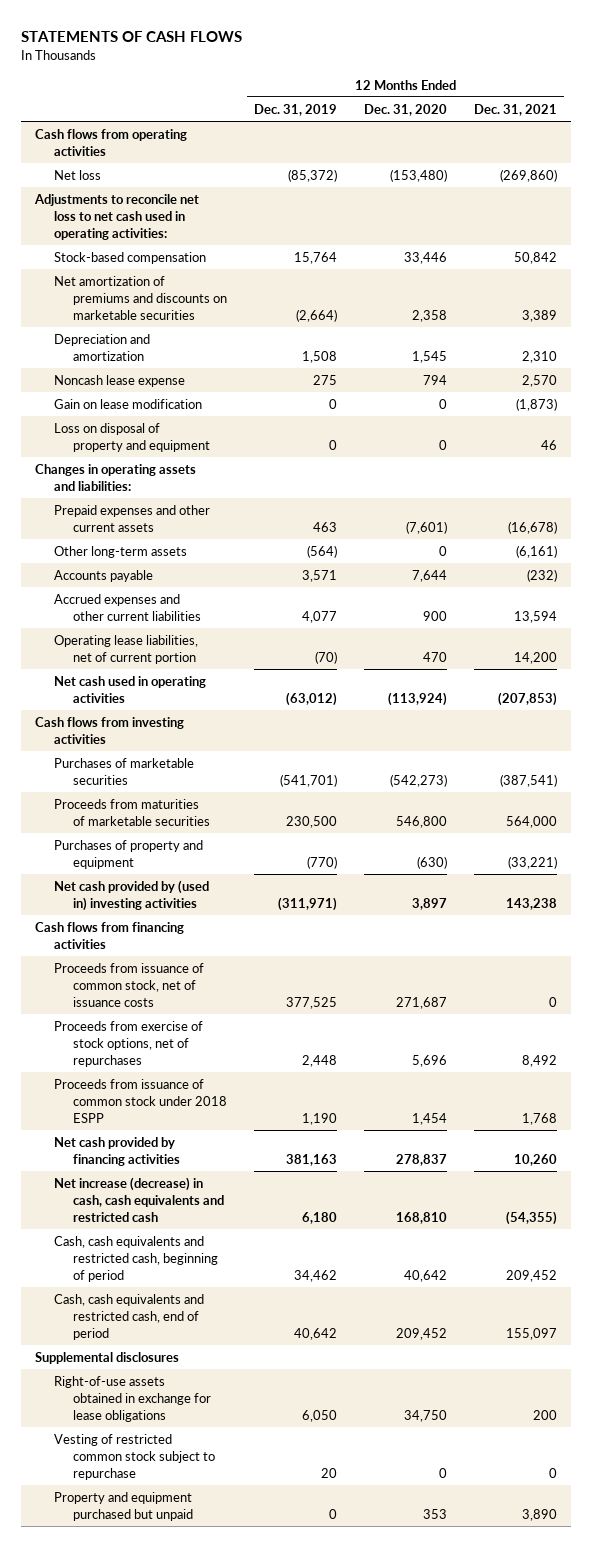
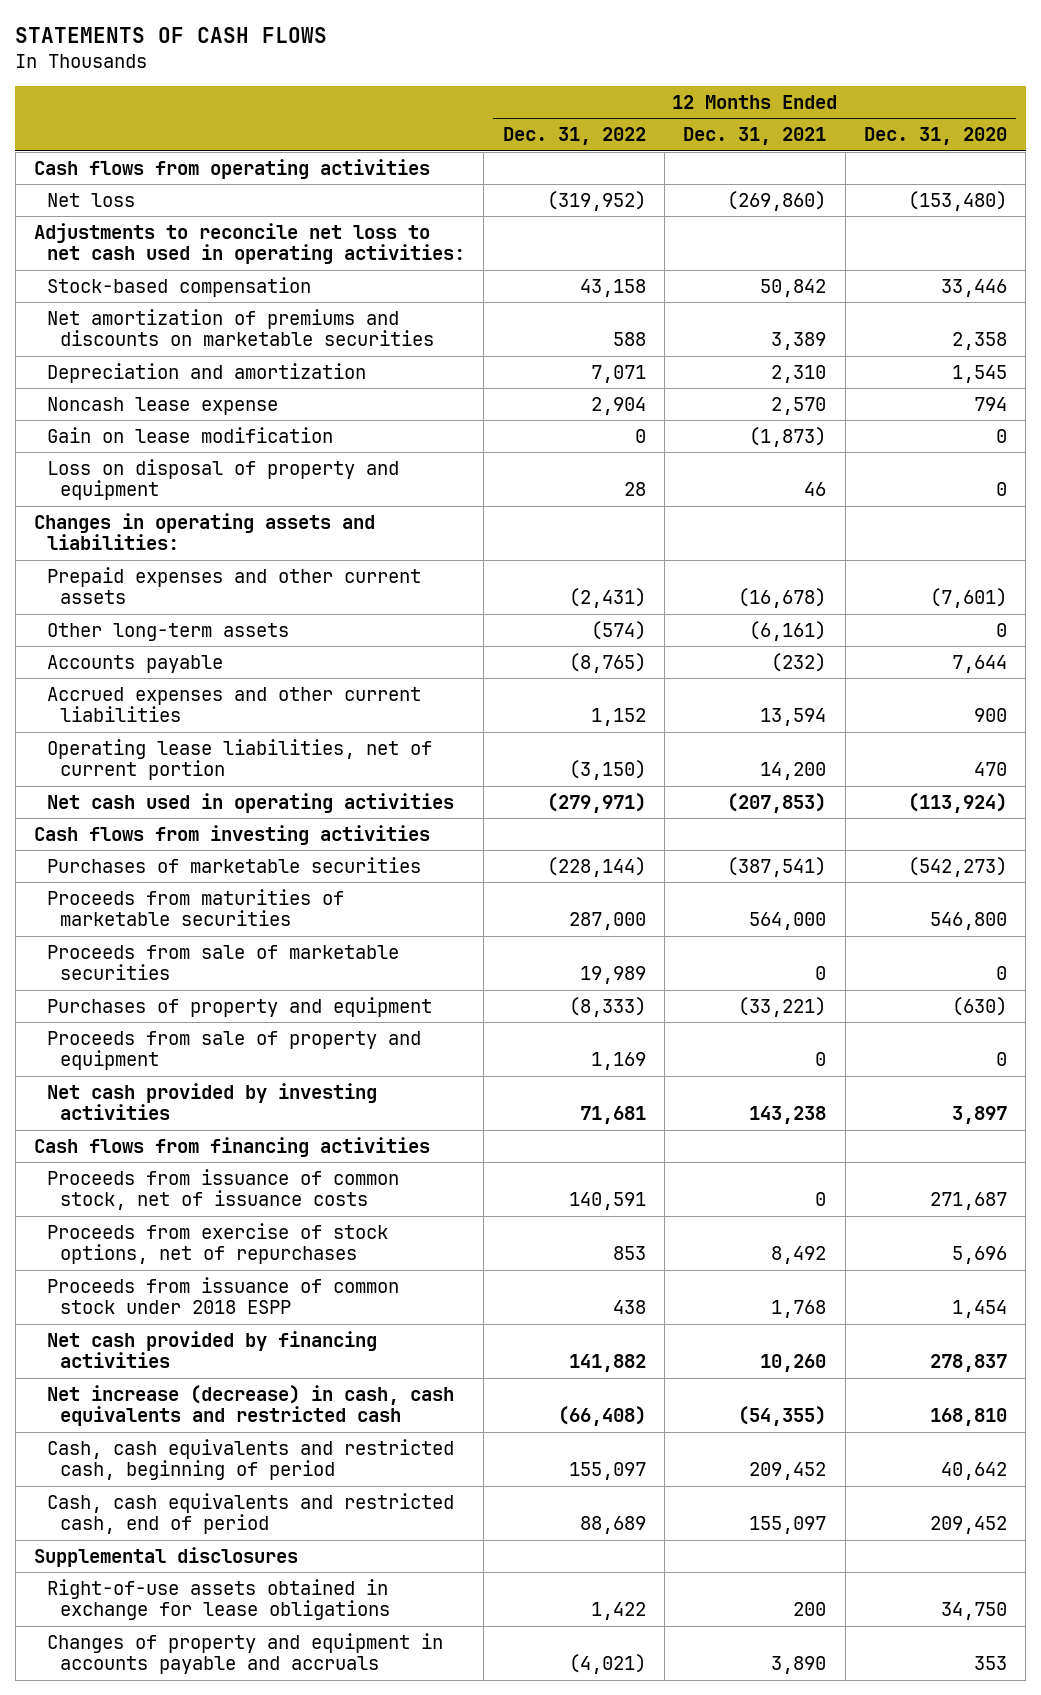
- | 12 Months Ended Dec. 31, 2019 | 12 Months Ended Dec. 31, 2020 | 12 Months Ended Dec. 31, 2021
+ | 12 Months Ended Dec. 31, 2022 | 12 Months Ended Dec. 31, 2021 | 12 Months Ended Dec. 31, 2020
+ Proceeds from sale of marketable securities | 19,989 | 0 | 0
- Net cash provided by (used in) investing activities | (311,971) | 3,897 | 143,238
+ Proceeds from sale of property and equipment | 1,169 | 0 | 0
+ Net cash provided by investing activities | 71,681 | 143,238 | 3,897
- Vesting of restricted common stock subject to repurchase | 20 | 0 | 0
- Property and equipment purchased but unpaid | 0 | 353 | 3,890
+ Changes of property and equipment in accounts payable and accruals | (4,021) | 3,890 | 353

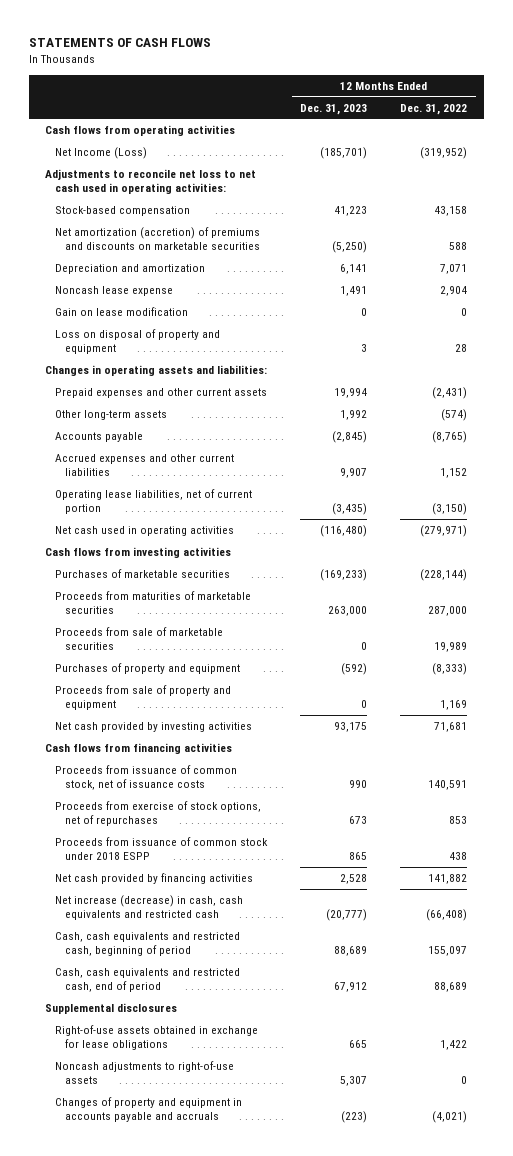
- | 12 Months Ended Dec. 31, 2022 | 12 Months Ended Dec. 31, 2021 | 12 Months Ended Dec. 31, 2020
+ | 12 Months Ended Dec. 31, 2023 | 12 Months Ended Dec. 31, 2022
- Net loss | (319,952) | (269,860) | (153,480)
+ Net Income (Loss) | (185,701) | (319,952)
- Net amortization of premiums and discounts on marketable securities | 588 | 3,389 | 2,358
+ Net amortization (accretion) of premiums and discounts on marketable securities | (5,250) | 588
+ Noncash adjustments to right-of-use assets | 5,307 | 0

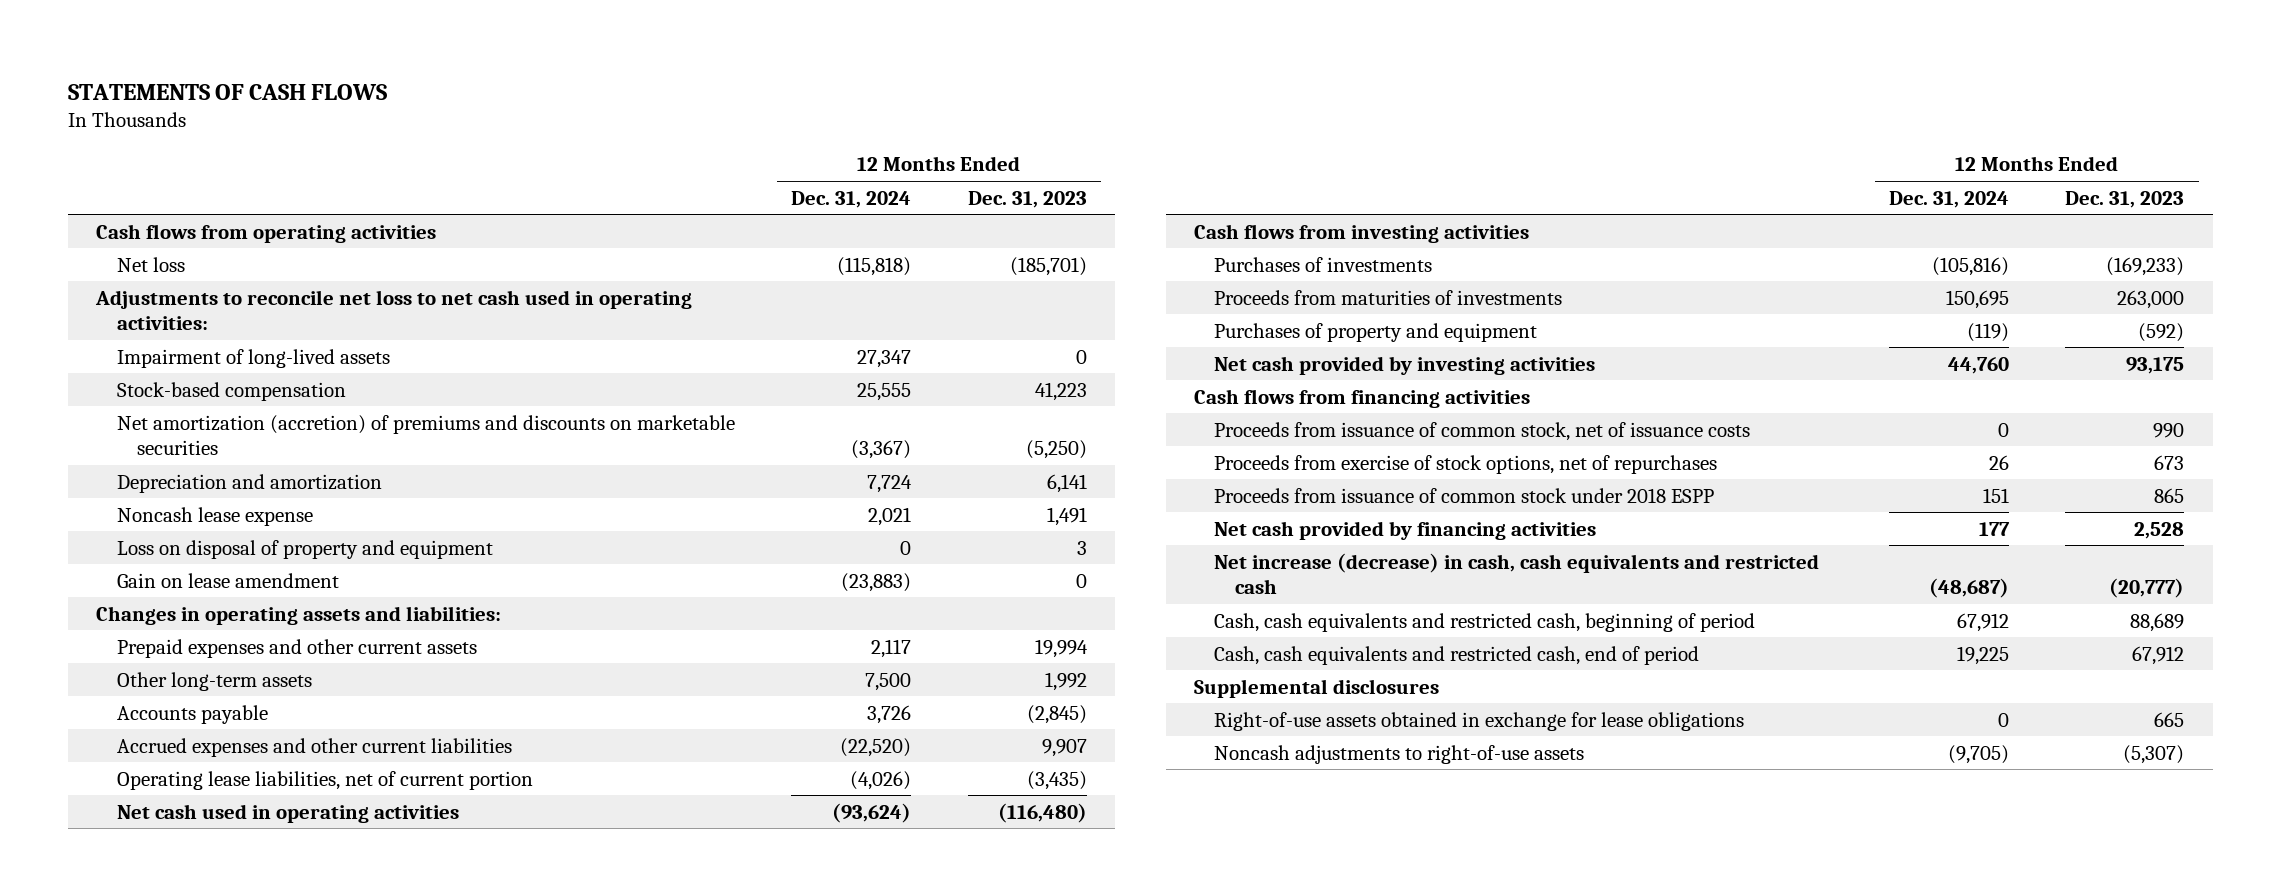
- | 12 Months Ended Dec. 31, 2023 | 12 Months Ended Dec. 31, 2022
+ | 12 Months Ended Dec. 31, 2024 | 12 Months Ended Dec. 31, 2023
- Net Income (Loss) | (185,701) | (319,952)
+ Net loss | (115,818) | (185,701)
+ Impairment of long-lived assets | 27,347 | 0
- Gain on lease modification | 0 | 0
+ Gain on lease amendment | (23,883) | 0
- Purchases of marketable securities | (169,233) | (228,144)
- Proceeds from maturities of marketable securities | 263,000 | 287,000
- Proceeds from sale of marketable securities | 0 | 19,989
+ Purchases of investments | (105,816) | (169,233)
+ Proceeds from maturities of investments | 150,695 | 263,000
- Proceeds from sale of property and equipment | 0 | 1,169
- Noncash adjustments to right-of-use assets | 5,307 | 0
- Changes of property and equipment in accounts payable and accruals | (223) | (4,021)
+ Noncash adjustments to right-of-use assets | (9,705) | (5,307)

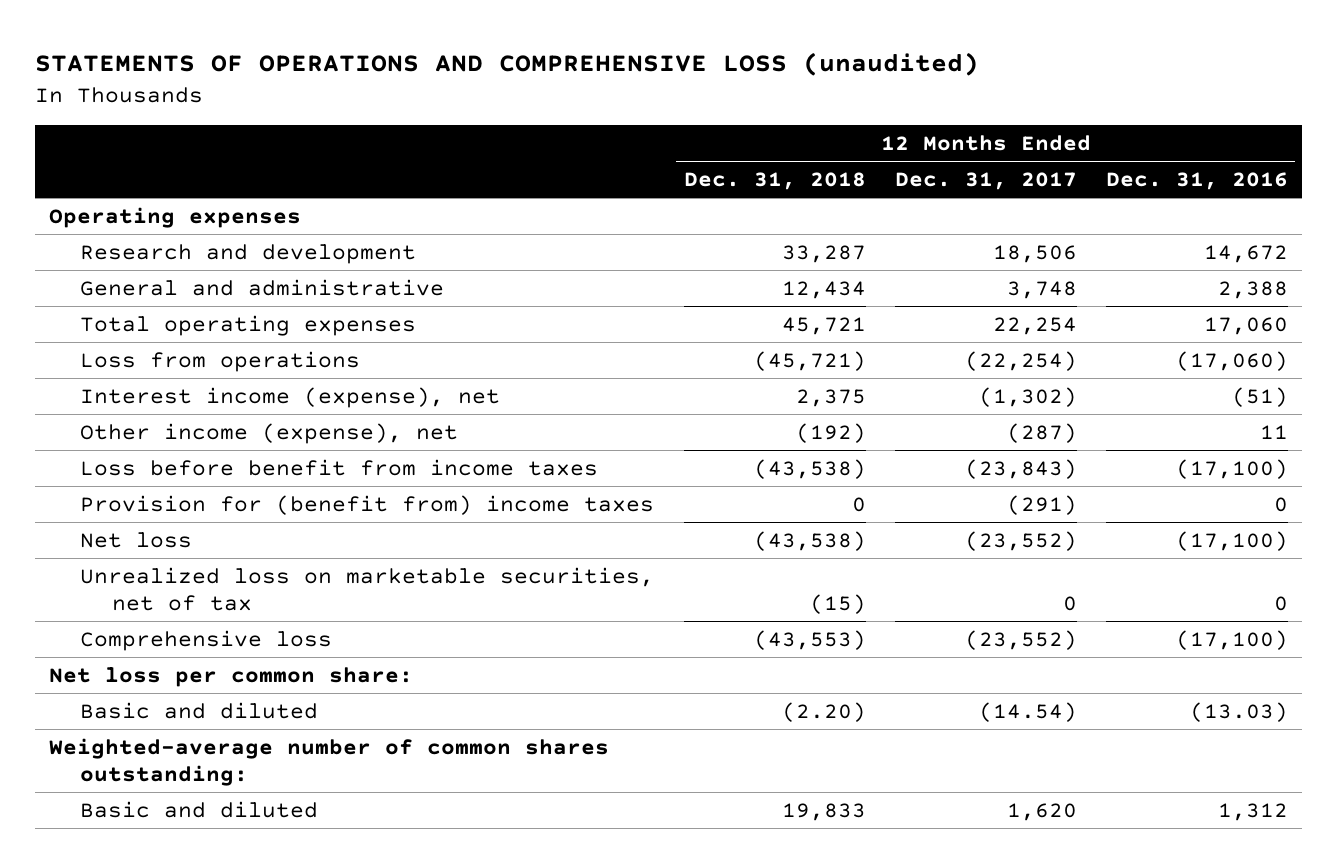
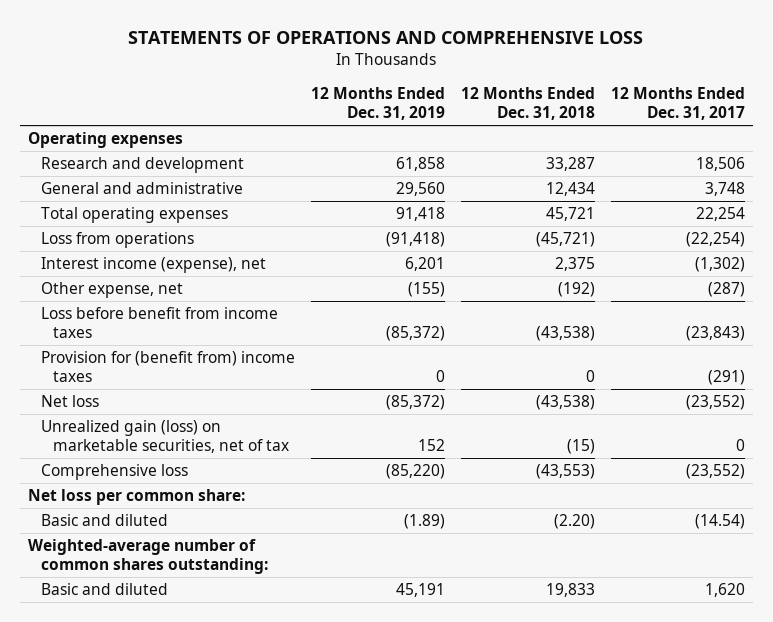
- STATEMENTS OF OPERATIONS AND COMPREHENSIVE LOSS (unaudited)
+ STATEMENTS OF OPERATIONS AND COMPREHENSIVE LOSS
- | 12 Months Ended Dec. 31, 2018 | 12 Months Ended Dec. 31, 2017 | 12 Months Ended Dec. 31, 2016
+ | 12 Months Ended Dec. 31, 2019 | 12 Months Ended Dec. 31, 2018 | 12 Months Ended Dec. 31, 2017
- Other income (expense), net | (192) | (287) | 11
+ Other expense, net | (155) | (192) | (287)
- Unrealized loss on marketable securities, net of tax | (15) | 0 | 0
+ Unrealized gain (loss) on marketable securities, net of tax | 152 | (15) | 0

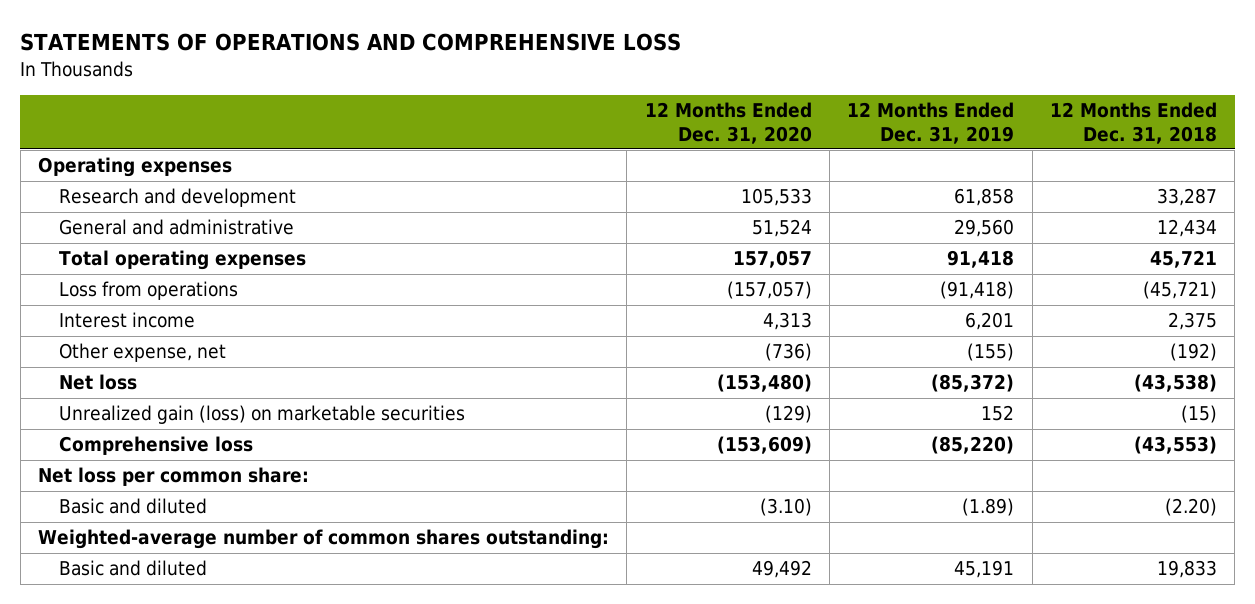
- | 12 Months Ended Dec. 31, 2019 | 12 Months Ended Dec. 31, 2018 | 12 Months Ended Dec. 31, 2017
+ | 12 Months Ended Dec. 31, 2020 | 12 Months Ended Dec. 31, 2019 | 12 Months Ended Dec. 31, 2018
- Interest income (expense), net | 6,201 | 2,375 | (1,302)
+ Interest income | 4,313 | 6,201 | 2,375
- Loss before benefit from income taxes | (85,372) | (43,538) | (23,843)
- Provision for (benefit from) income taxes | 0 | 0 | (291)
- Unrealized gain (loss) on marketable securities, net of tax | 152 | (15) | 0
+ Unrealized gain (loss) on marketable securities | (129) | 152 | (15)

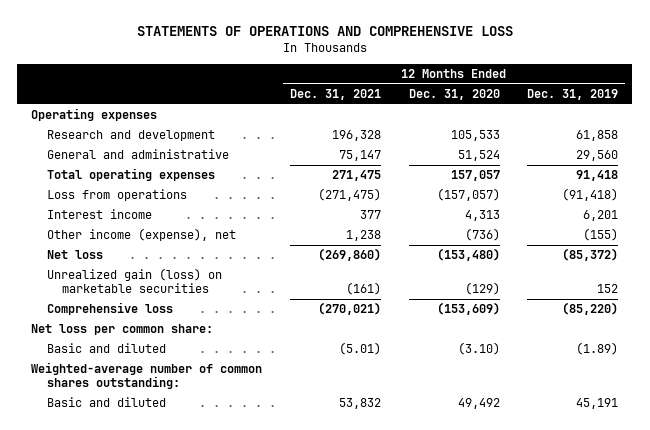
- | 12 Months Ended Dec. 31, 2020 | 12 Months Ended Dec. 31, 2019 | 12 Months Ended Dec. 31, 2018
+ | 12 Months Ended Dec. 31, 2021 | 12 Months Ended Dec. 31, 2020 | 12 Months Ended Dec. 31, 2019
- Other expense, net | (736) | (155) | (192)
+ Other income (expense), net | 1,238 | (736) | (155)

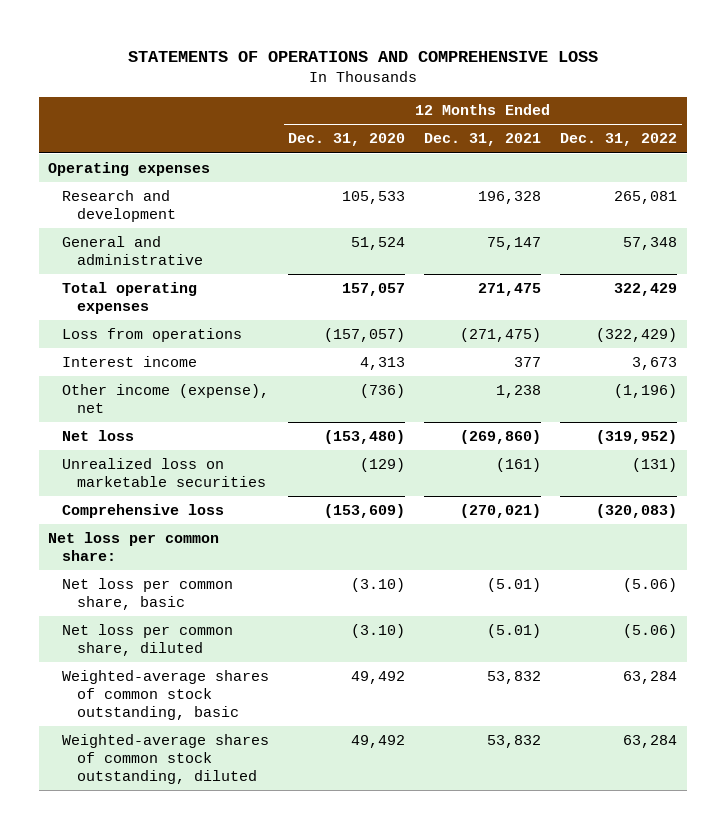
- | 12 Months Ended Dec. 31, 2021 | 12 Months Ended Dec. 31, 2020 | 12 Months Ended Dec. 31, 2019
+ | 12 Months Ended Dec. 31, 2020 | 12 Months Ended Dec. 31, 2021 | 12 Months Ended Dec. 31, 2022
- Unrealized gain (loss) on marketable securities | (161) | (129) | 152
+ Unrealized loss on marketable securities | (129) | (161) | (131)
- Basic and diluted | (5.01) | (3.10) | (1.89)
- Weighted-average number of common shares outstanding:
- Basic and diluted | 53,832 | 49,492 | 45,191
+ Net loss per common share, basic | (3.10) | (5.01) | (5.06)
+ Net loss per common share, diluted | (3.10) | (5.01) | (5.06)
+ Weighted-average shares of common stock outstanding, basic | 49,492 | 53,832 | 63,284
+ Weighted-average shares of common stock outstanding, diluted | 49,492 | 53,832 | 63,284

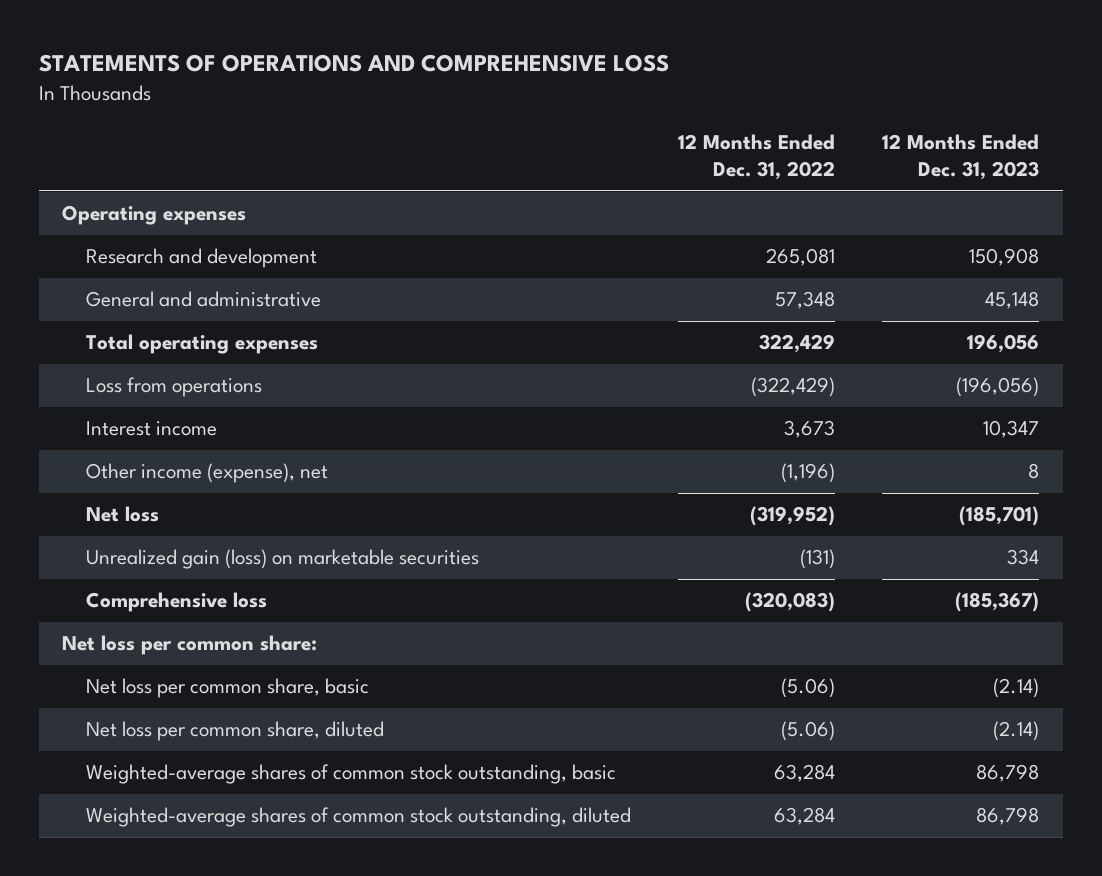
- | 12 Months Ended Dec. 31, 2020 | 12 Months Ended Dec. 31, 2021 | 12 Months Ended Dec. 31, 2022
+ | 12 Months Ended Dec. 31, 2022 | 12 Months Ended Dec. 31, 2023
- Unrealized loss on marketable securities | (129) | (161) | (131)
+ Unrealized gain (loss) on marketable securities | (131) | 334

